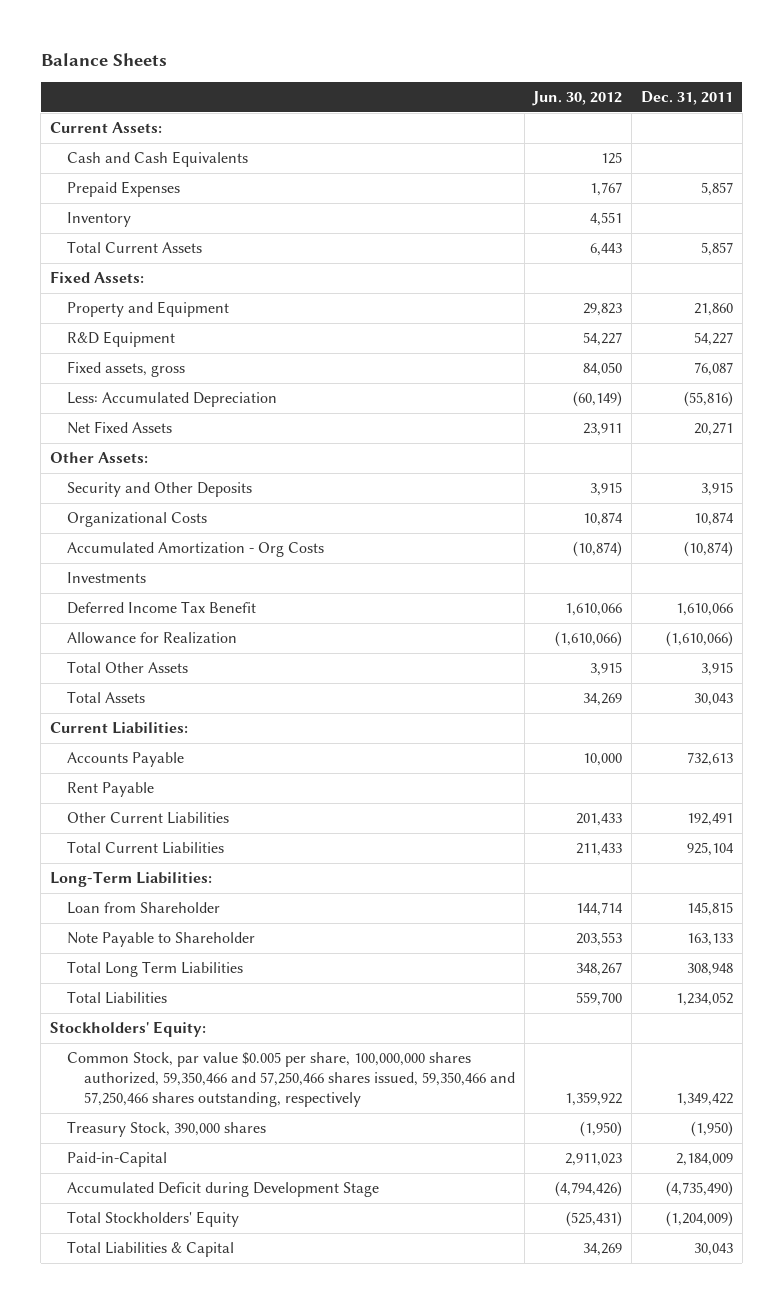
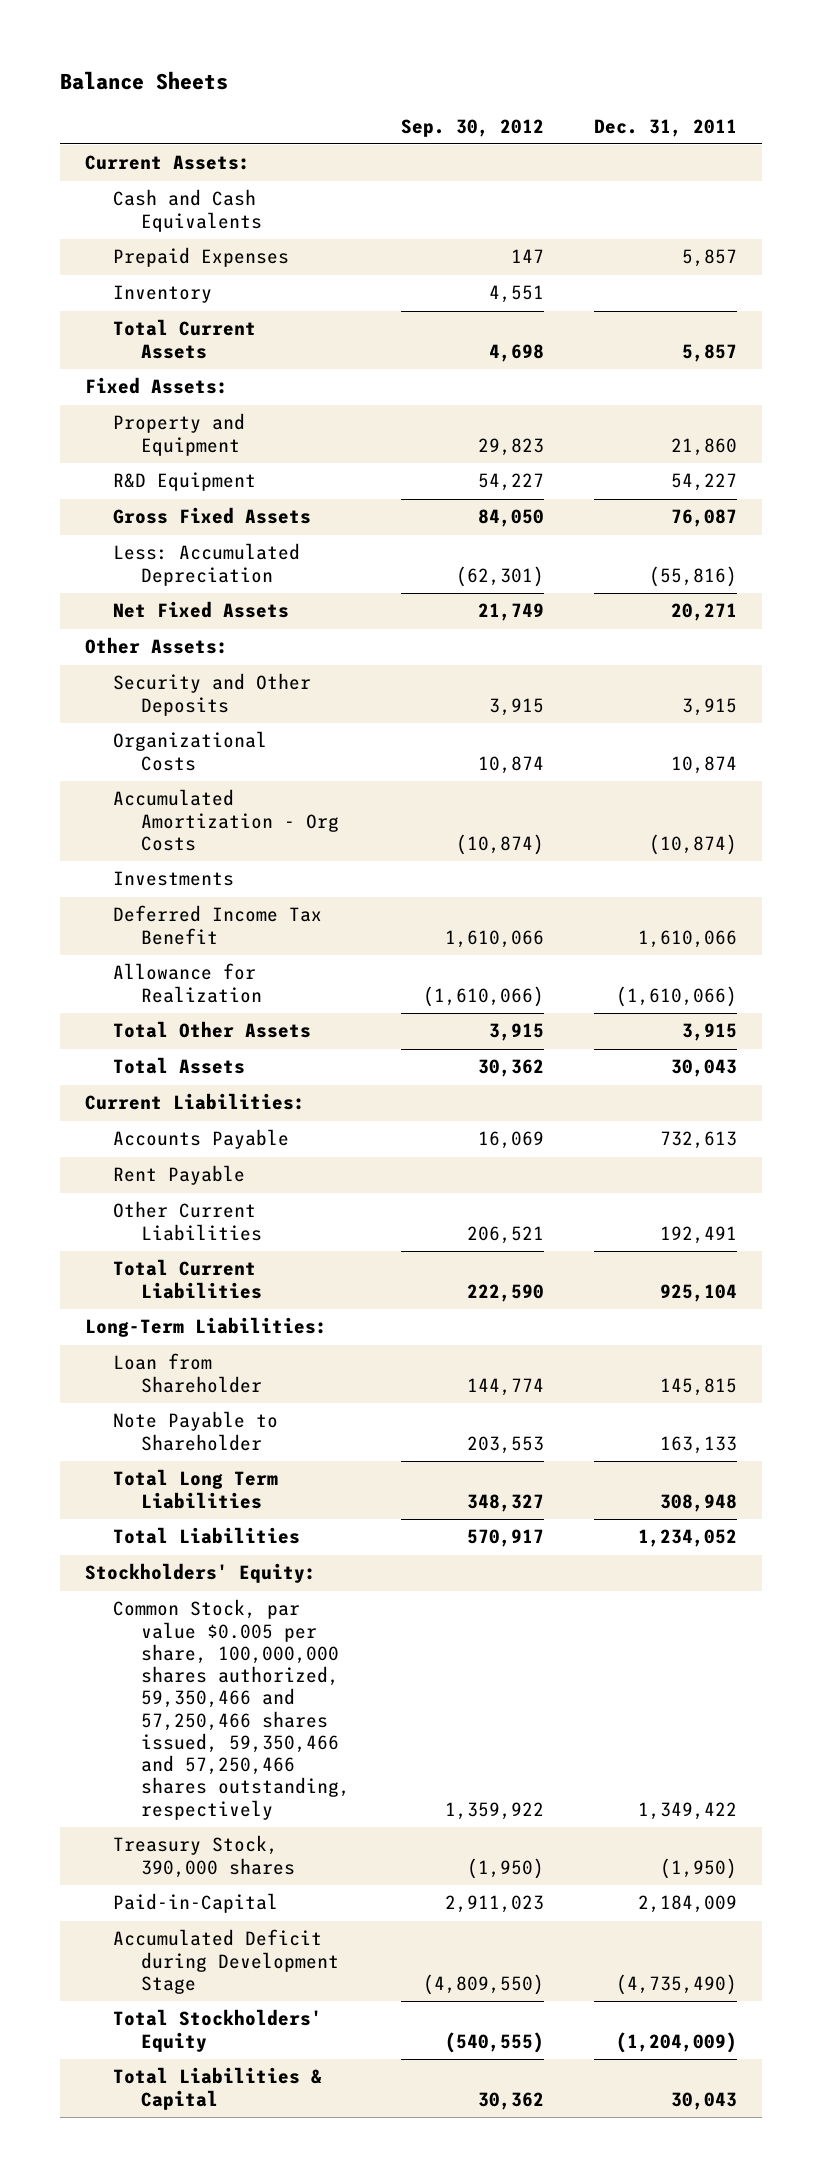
- | Jun. 30, 2012 | Dec. 31, 2011
+ | Sep. 30, 2012 | Dec. 31, 2011
- Fixed assets, gross | 84,050 | 76,087
+ Gross Fixed Assets | 84,050 | 76,087

